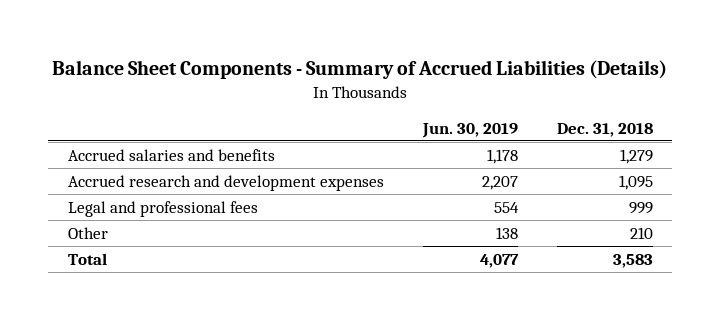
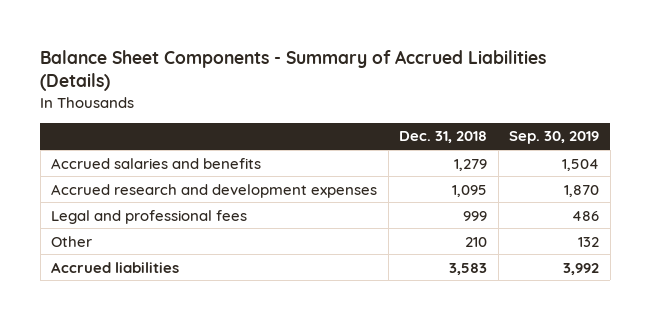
- | Jun. 30, 2019 | Dec. 31, 2018
+ | Dec. 31, 2018 | Sep. 30, 2019
- Total | 4,077 | 3,583
+ Accrued liabilities | 3,583 | 3,992

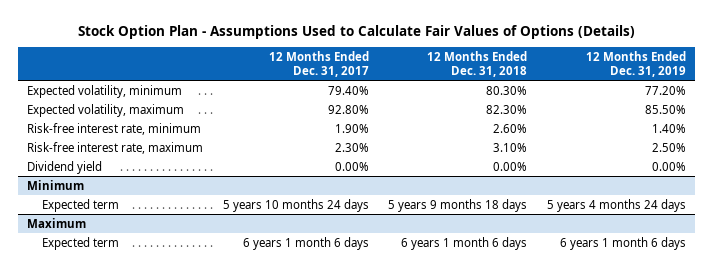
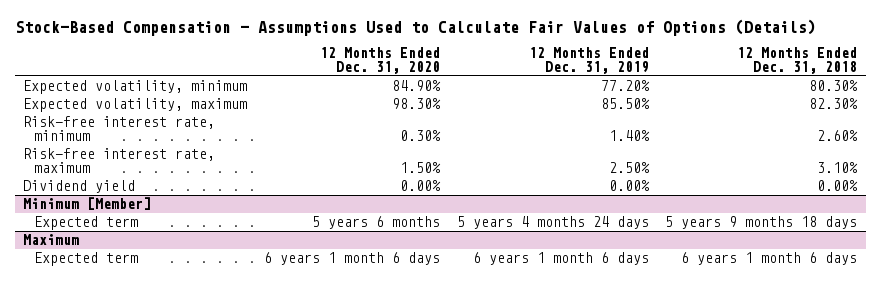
- Stock Option Plan - Assumptions Used to Calculate Fair Values of Options (Details)
+ Stock-Based Compensation - Assumptions Used to Calculate Fair Values of Options (Details)
- | 12 Months Ended Dec. 31, 2017 | 12 Months Ended Dec. 31, 2018 | 12 Months Ended Dec. 31, 2019
+ | 12 Months Ended Dec. 31, 2020 | 12 Months Ended Dec. 31, 2019 | 12 Months Ended Dec. 31, 2018
- Minimum
+ Minimum [Member]

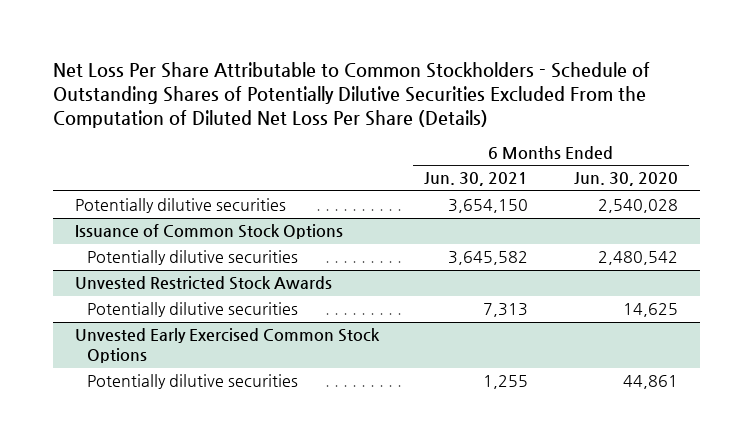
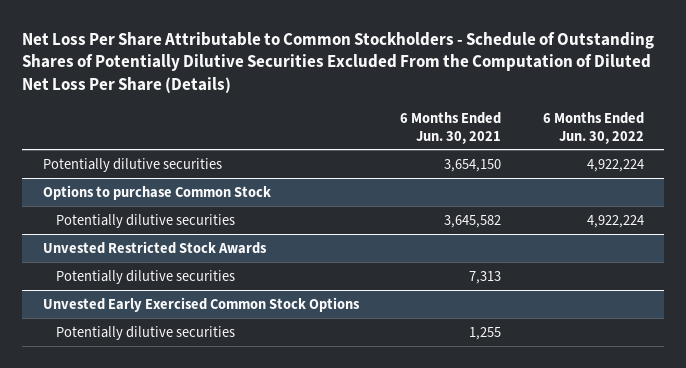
- | 6 Months Ended Jun. 30, 2021 | 6 Months Ended Jun. 30, 2020
+ | 6 Months Ended Jun. 30, 2021 | 6 Months Ended Jun. 30, 2022
- Issuance of Common Stock Options
+ Options to purchase Common Stock

